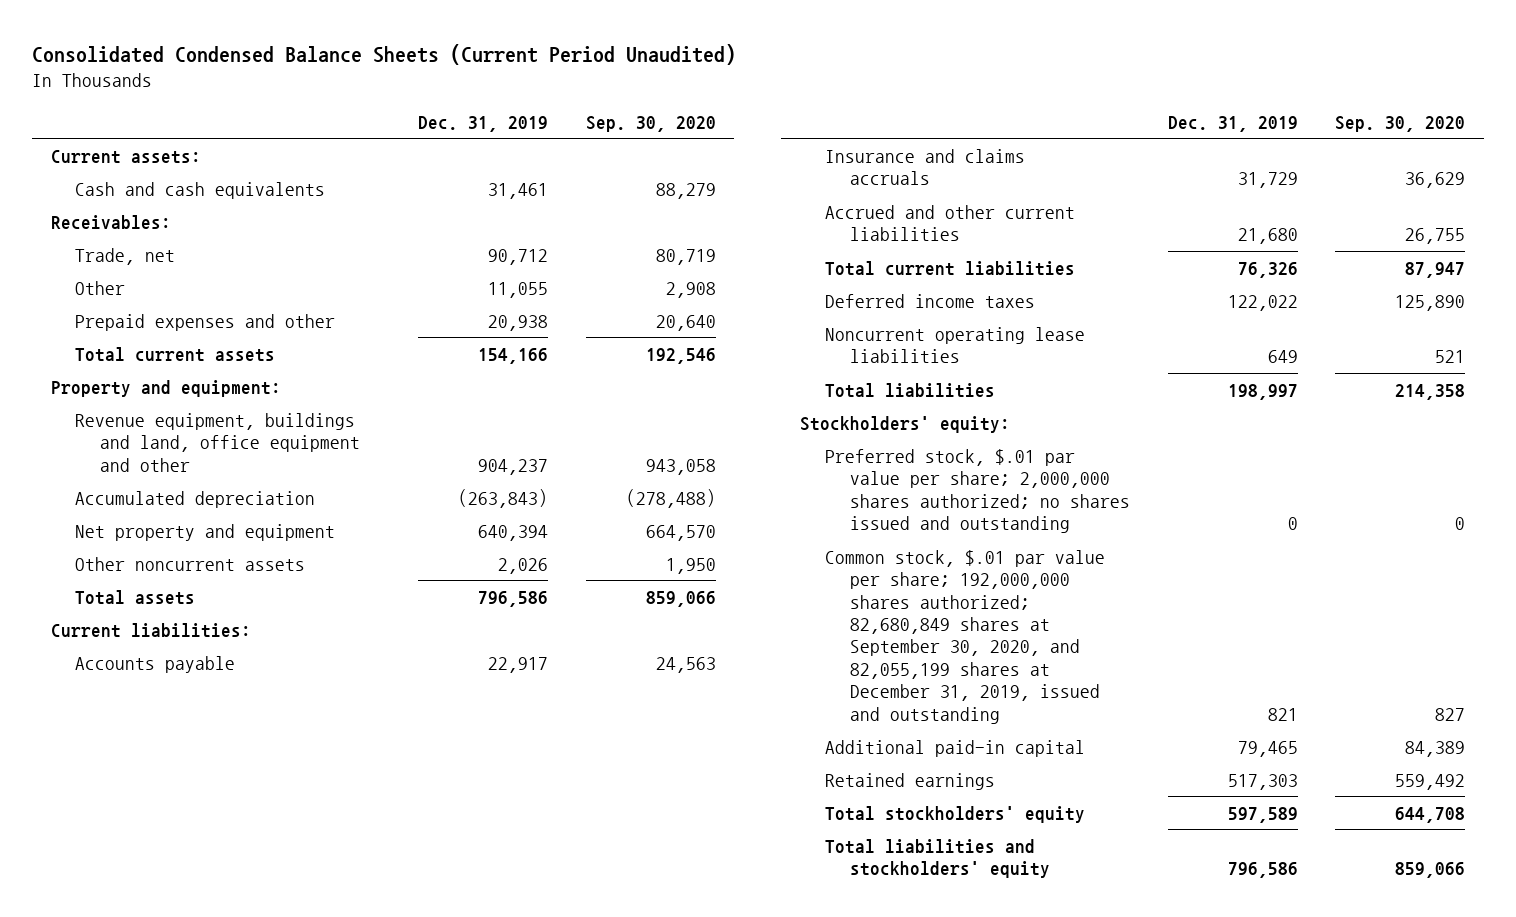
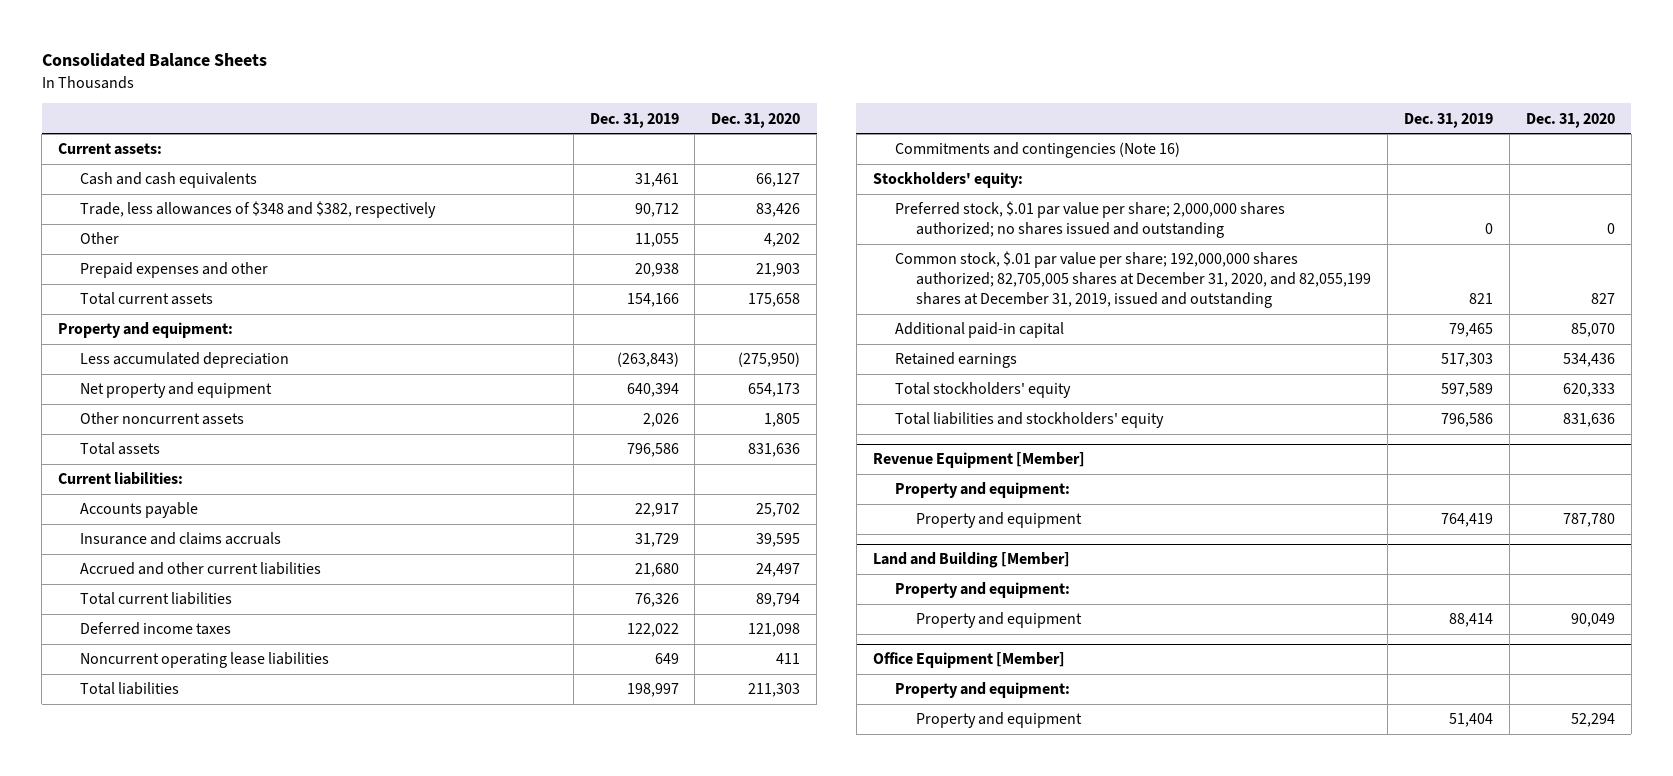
- Consolidated Condensed Balance Sheets (Current Period Unaudited)
+ Consolidated Balance Sheets
- | Dec. 31, 2019 | Sep. 30, 2020
+ | Dec. 31, 2019 | Dec. 31, 2020
- Receivables:
- Trade, net | 90,712 | 80,719
+ Trade, less allowances of $348 and $382, respectively | 90,712 | 83,426
- Revenue equipment, buildings and land, office equipment and other | 904,237 | 943,058
- Accumulated depreciation | (263,843) | (278,488)
+ Less accumulated depreciation | (263,843) | (275,950)
+ Commitments and contingencies (Note 16)
- Common stock, $.01 par value per share; 192,000,000 shares authorized; 82,680,849 shares at September 30, 2020, and 82,055,199 shares at December 31, 2019, issued and outstanding | 821 | 827
+ Common stock, $.01 par value per share; 192,000,000 shares authorized; 82,705,005 shares at December 31, 2020, and 82,055,199 shares at December 31, 2019, issued and outstanding | 821 | 827
+ Revenue Equipment [Member]
+ Property and equipment:
+ Property and equipment | 764,419 | 787,780
+ Land and Building [Member]
+ Property and equipment:
+ Property and equipment | 88,414 | 90,049
+ Office Equipment [Member]
+ Property and equipment:
+ Property and equipment | 51,404 | 52,294

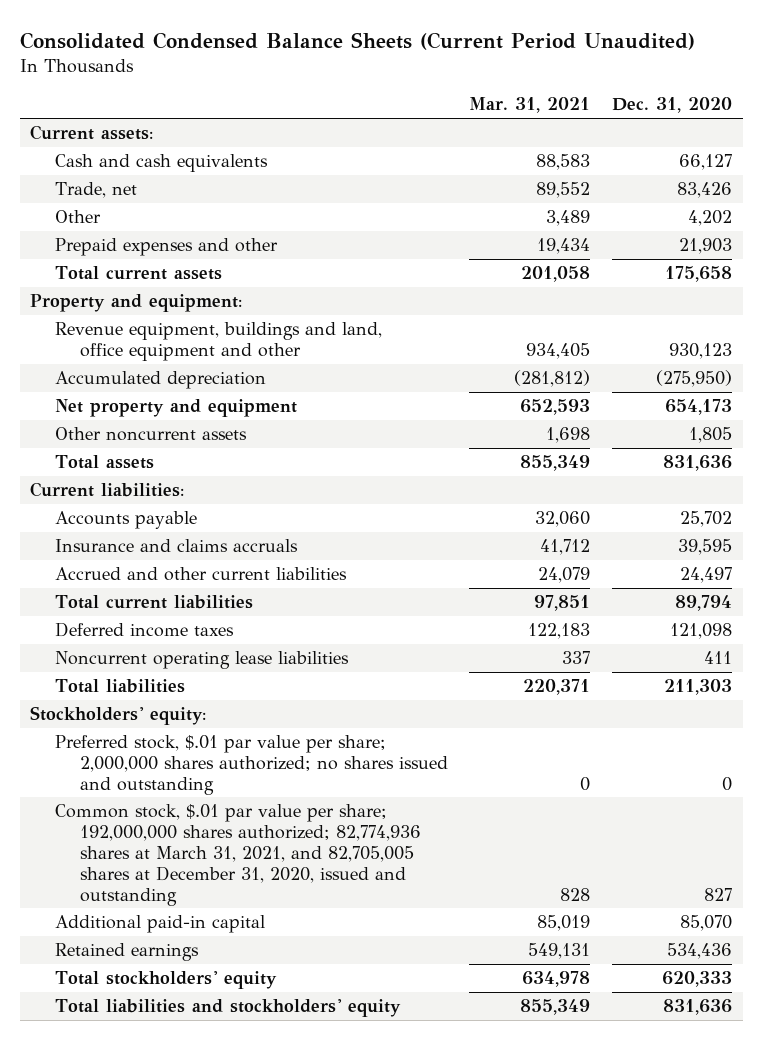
- Consolidated Balance Sheets
+ Consolidated Condensed Balance Sheets (Current Period Unaudited)
- | Dec. 31, 2019 | Dec. 31, 2020
+ | Mar. 31, 2021 | Dec. 31, 2020
- Trade, less allowances of $348 and $382, respectively | 90,712 | 83,426
+ Trade, net | 89,552 | 83,426
- Less accumulated depreciation | (263,843) | (275,950)
+ Revenue equipment, buildings and land, office equipment and other | 934,405 | 930,123
+ Accumulated depreciation | (281,812) | (275,950)
- Commitments and contingencies (Note 16)
- Common stock, $.01 par value per share; 192,000,000 shares authorized; 82,705,005 shares at December 31, 2020, and 82,055,199 shares at December 31, 2019, issued and outstanding | 821 | 827
+ Common stock, $.01 par value per share; 192,000,000 shares authorized; 82,774,936 shares at March 31, 2021, and 82,705,005 shares at December 31, 2020, issued and outstanding | 828 | 827
- Revenue Equipment [Member]
- Property and equipment:
- Property and equipment | 764,419 | 787,780
- Land and Building [Member]
- Property and equipment:
- Property and equipment | 88,414 | 90,049
- Office Equipment [Member]
- Property and equipment:
- Property and equipment | 51,404 | 52,294

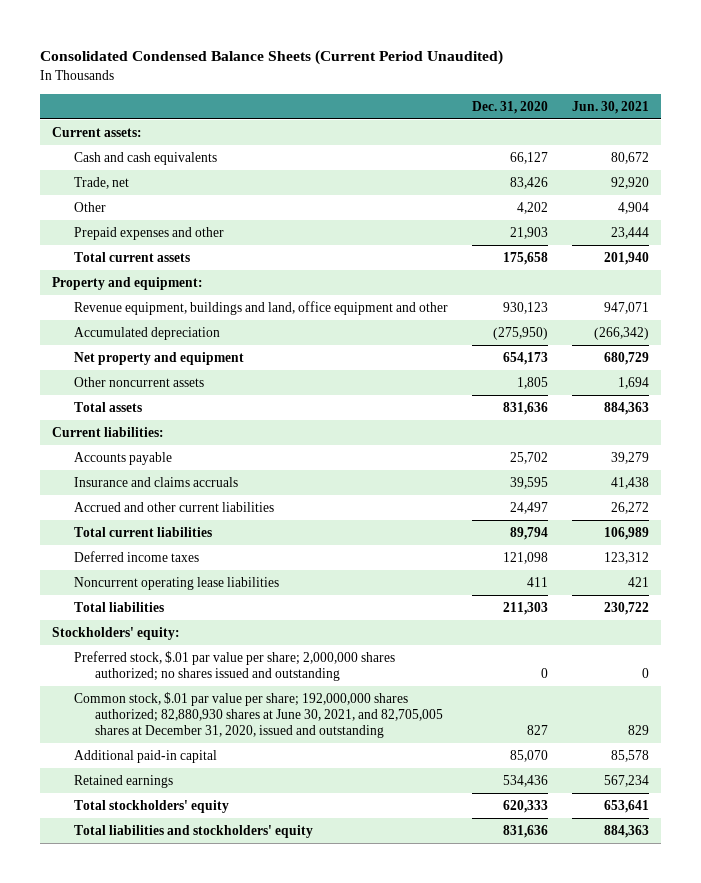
- | Mar. 31, 2021 | Dec. 31, 2020
+ | Dec. 31, 2020 | Jun. 30, 2021
- Common stock, $.01 par value per share; 192,000,000 shares authorized; 82,774,936 shares at March 31, 2021, and 82,705,005 shares at December 31, 2020, issued and outstanding | 828 | 827
+ Common stock, $.01 par value per share; 192,000,000 shares authorized; 82,880,930 shares at June 30, 2021, and 82,705,005 shares at December 31, 2020, issued and outstanding | 827 | 829

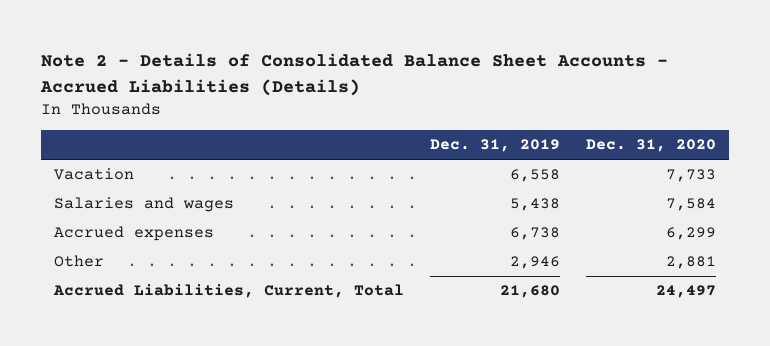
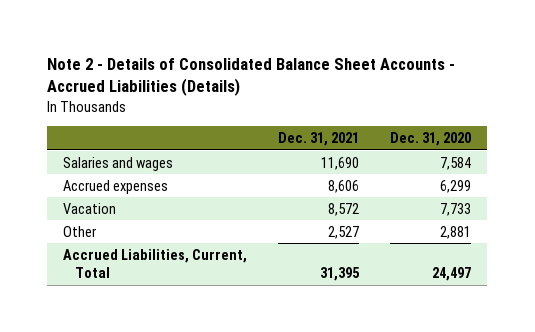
- | Dec. 31, 2019 | Dec. 31, 2020
+ | Dec. 31, 2021 | Dec. 31, 2020
moved down: Vacation | 8,572 | 7,733

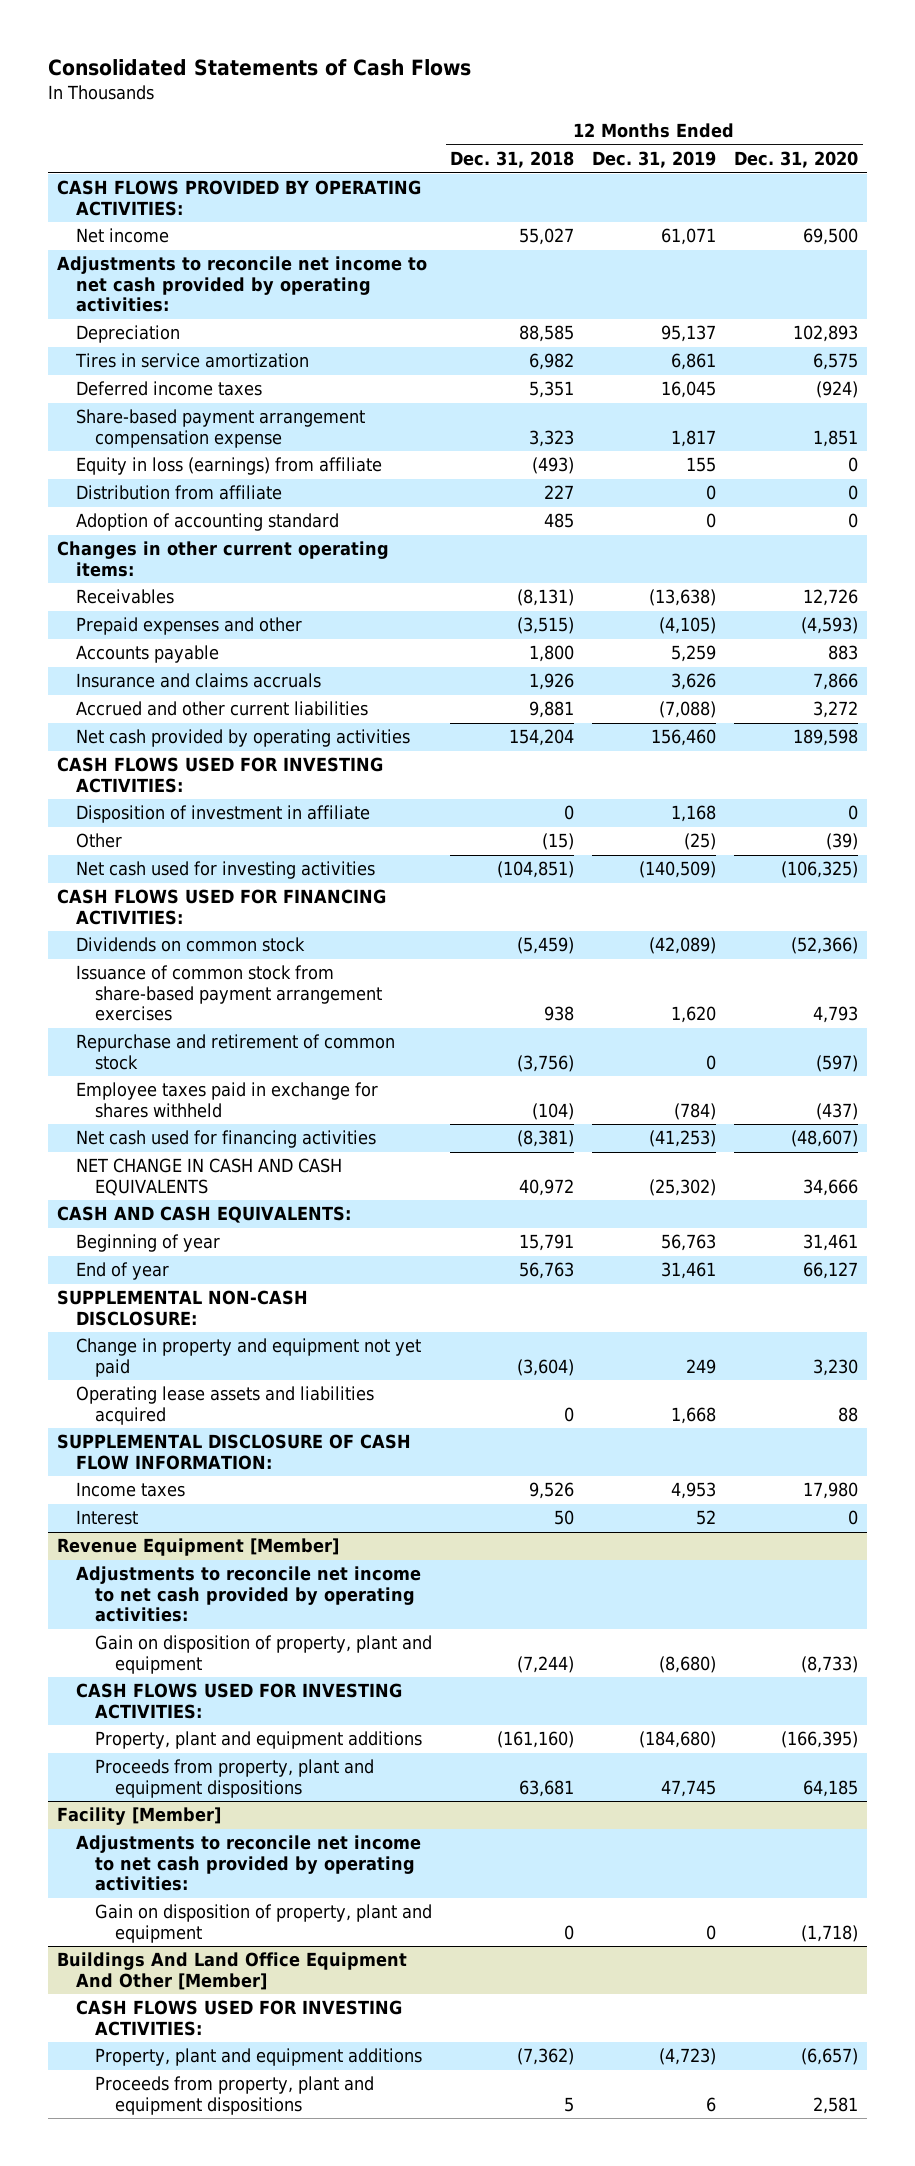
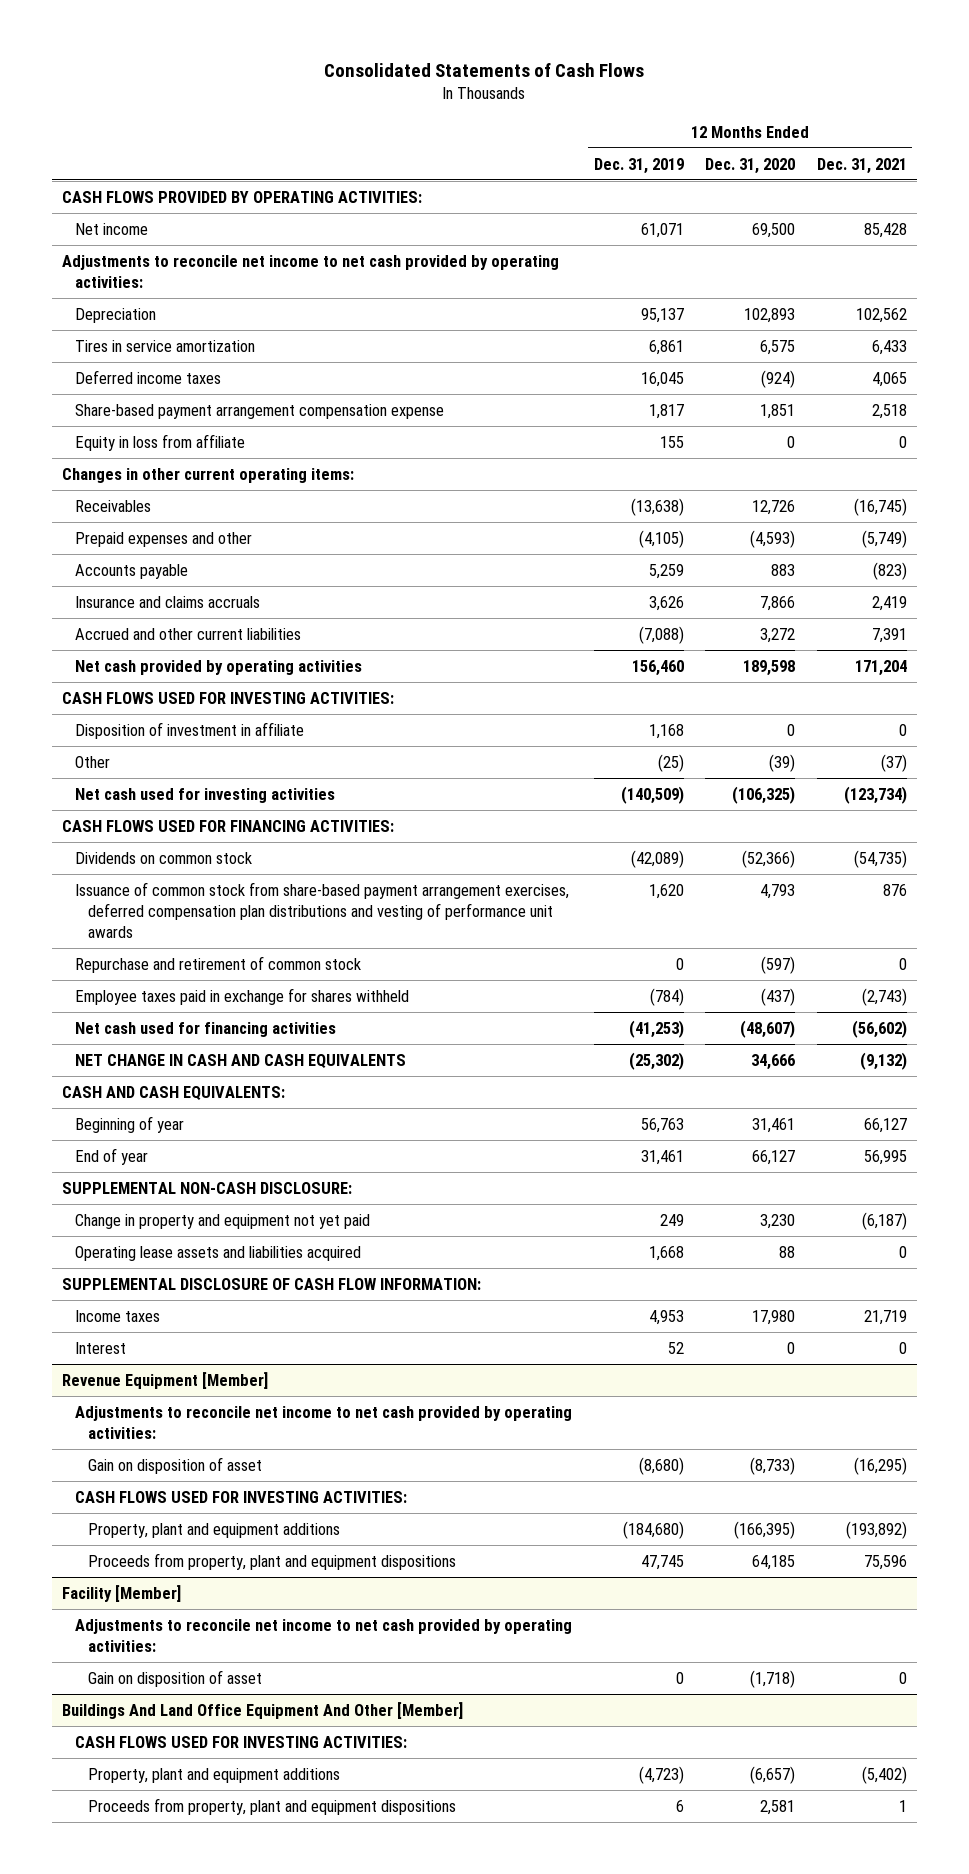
- | 12 Months Ended Dec. 31, 2018 | 12 Months Ended Dec. 31, 2019 | 12 Months Ended Dec. 31, 2020
+ | 12 Months Ended Dec. 31, 2019 | 12 Months Ended Dec. 31, 2020 | 12 Months Ended Dec. 31, 2021
- Equity in loss (earnings) from affiliate | (493) | 155 | 0
- Distribution from affiliate | 227 | 0 | 0
- Adoption of accounting standard | 485 | 0 | 0
+ Equity in loss from affiliate | 155 | 0 | 0
- Issuance of common stock from share-based payment arrangement exercises | 938 | 1,620 | 4,793
+ Issuance of common stock from share-based payment arrangement exercises, deferred compensation plan distributions and vesting of performance unit awards | 1,620 | 4,793 | 876
@ Revenue Equipment [Member]
- Gain on disposition of property, plant and equipment | (7,244) | (8,680) | (8,733)
+ Gain on disposition of asset | (8,680) | (8,733) | (16,295)
@ Facility [Member]
- Gain on disposition of property, plant and equipment | 0 | 0 | (1,718)
+ Gain on disposition of asset | 0 | (1,718) | 0

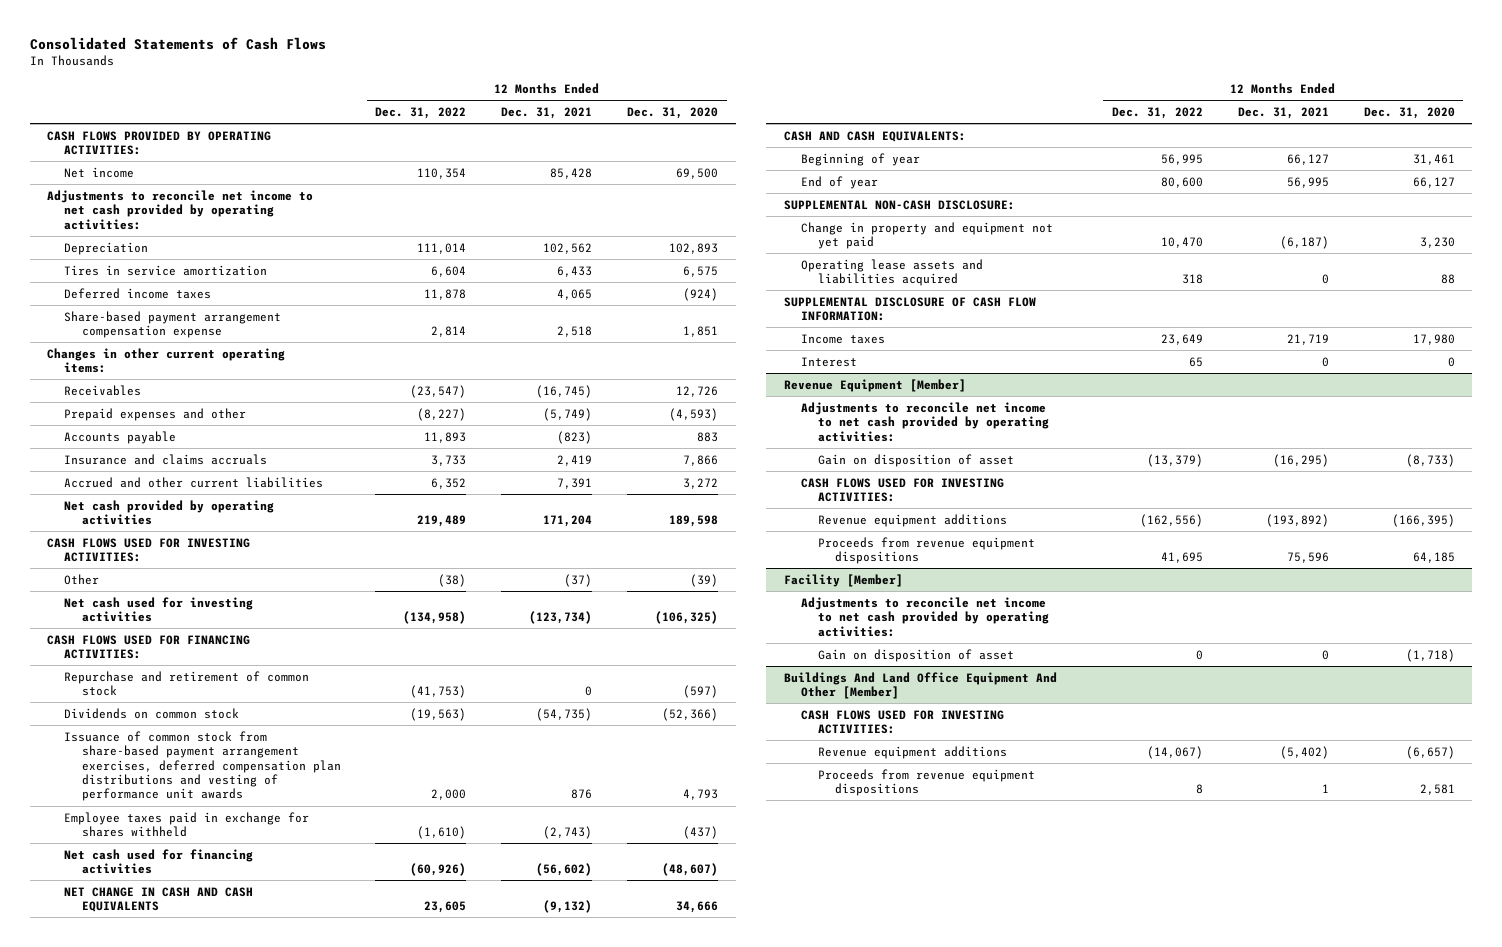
- | 12 Months Ended Dec. 31, 2019 | 12 Months Ended Dec. 31, 2020 | 12 Months Ended Dec. 31, 2021
+ | 12 Months Ended Dec. 31, 2022 | 12 Months Ended Dec. 31, 2021 | 12 Months Ended Dec. 31, 2020
- Equity in loss from affiliate | 155 | 0 | 0
- Disposition of investment in affiliate | 1,168 | 0 | 0
moved up: Repurchase and retirement of common stock | (41,753) | 0 | (597)
@ Revenue Equipment [Member]
- Property, plant and equipment additions | (184,680) | (166,395) | (193,892)
- Proceeds from property, plant and equipment dispositions | 47,745 | 64,185 | 75,596
+ Revenue equipment additions | (162,556) | (193,892) | (166,395)
+ Proceeds from revenue equipment dispositions | 41,695 | 75,596 | 64,185
@ Buildings And Land Office Equipment And Other [Member]
- Property, plant and equipment additions | (4,723) | (6,657) | (5,402)
- Proceeds from property, plant and equipment dispositions | 6 | 2,581 | 1
+ Revenue equipment additions | (14,067) | (5,402) | (6,657)
+ Proceeds from revenue equipment dispositions | 8 | 1 | 2,581

